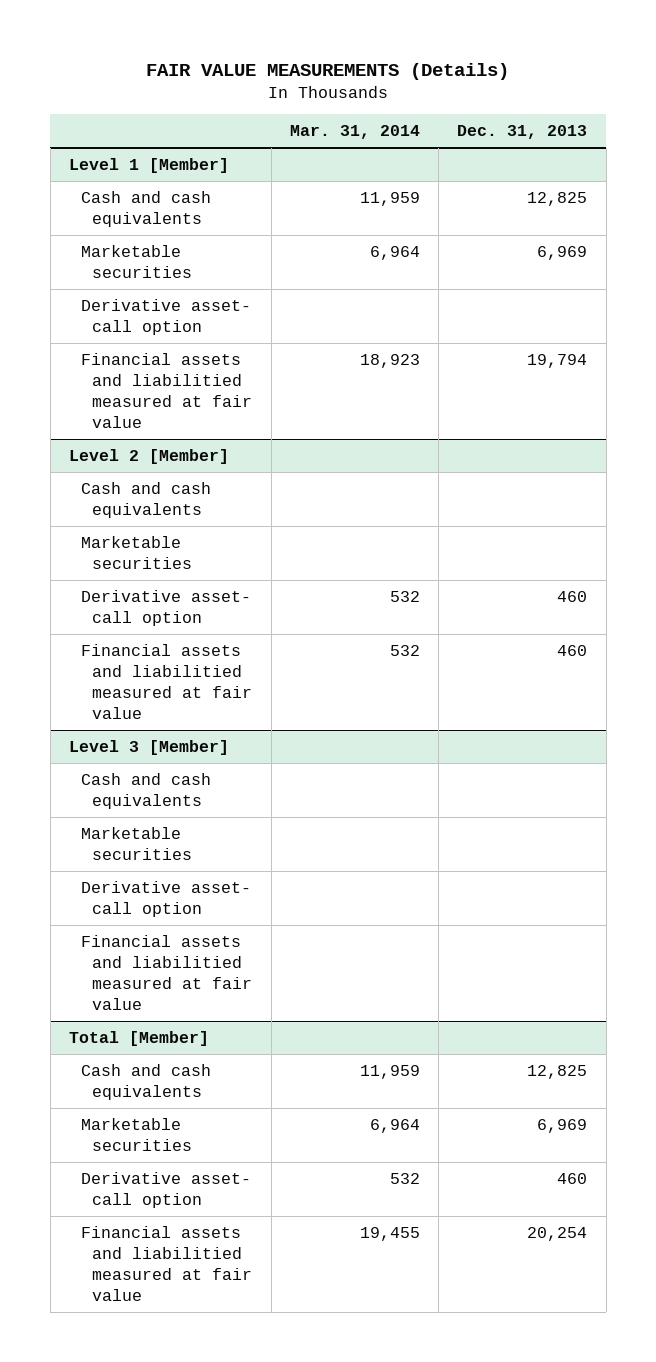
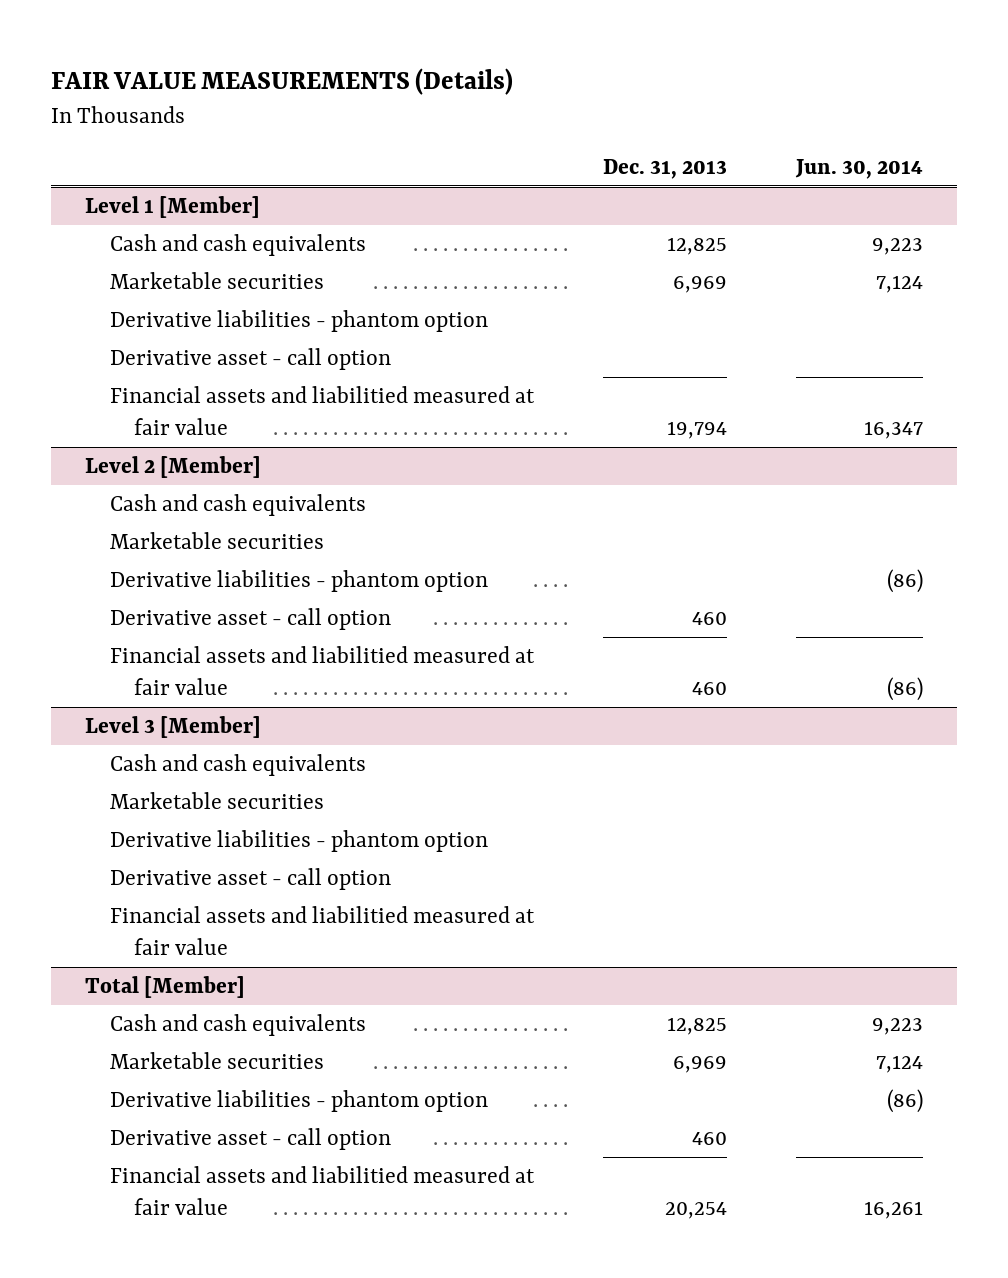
- | Mar. 31, 2014 | Dec. 31, 2013
+ | Dec. 31, 2013 | Jun. 30, 2014
@ Level 1 [Member]
- Derivative asset- call option
+ Derivative liabilities - phantom option
+ Derivative asset - call option
@ Level 2 [Member]
- Derivative asset- call option | 532 | 460
+ Derivative liabilities - phantom option | | (86)
+ Derivative asset - call option | 460 |
@ Level 3 [Member]
- Derivative asset- call option
+ Derivative liabilities - phantom option
+ Derivative asset - call option
@ Total [Member]
- Derivative asset- call option | 532 | 460
+ Derivative liabilities - phantom option | | (86)
+ Derivative asset - call option | 460 |

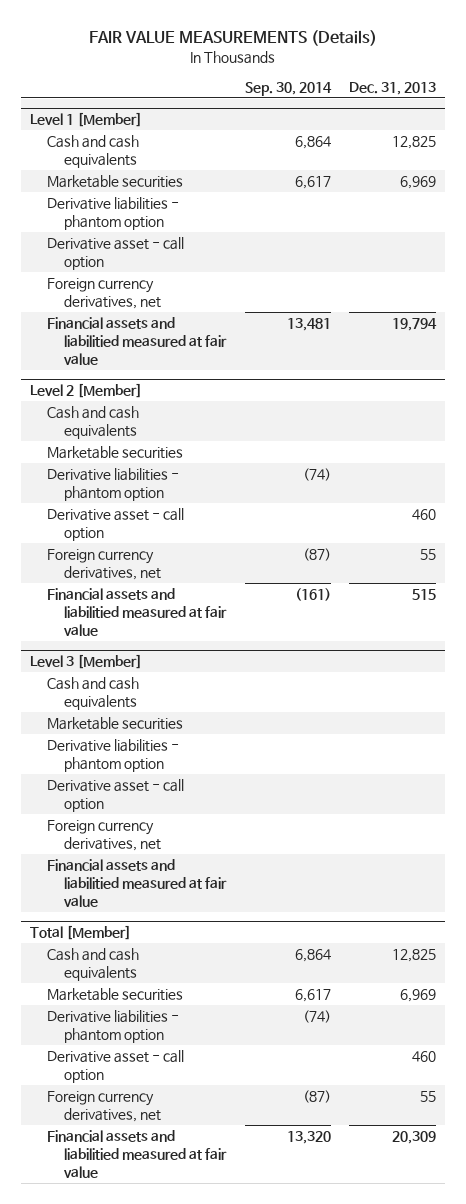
- | Dec. 31, 2013 | Jun. 30, 2014
+ | Sep. 30, 2014 | Dec. 31, 2013
@ Level 1 [Member]
+ Foreign currency derivatives, net
@ Level 2 [Member]
- Financial assets and liabilitied measured at fair value | 460 | (86)
+ Foreign currency derivatives, net | (87) | 55
+ Financial assets and liabilitied measured at fair value | (161) | 515
@ Level 3 [Member]
+ Foreign currency derivatives, net
@ Total [Member]
- Financial assets and liabilitied measured at fair value | 20,254 | 16,261
+ Foreign currency derivatives, net | (87) | 55
+ Financial assets and liabilitied measured at fair value | 13,320 | 20,309

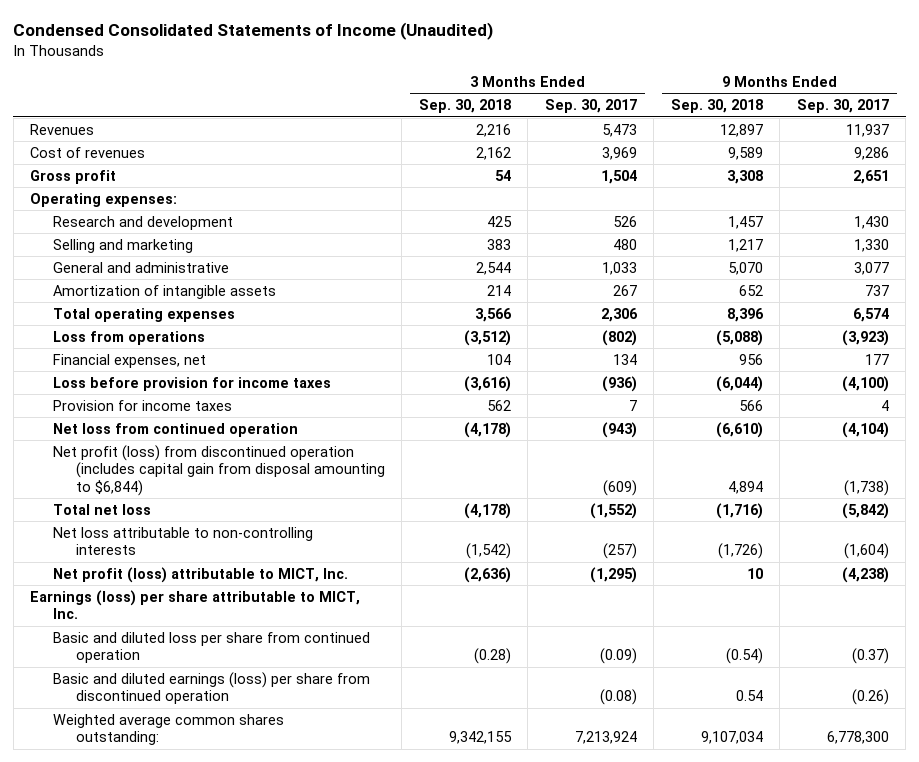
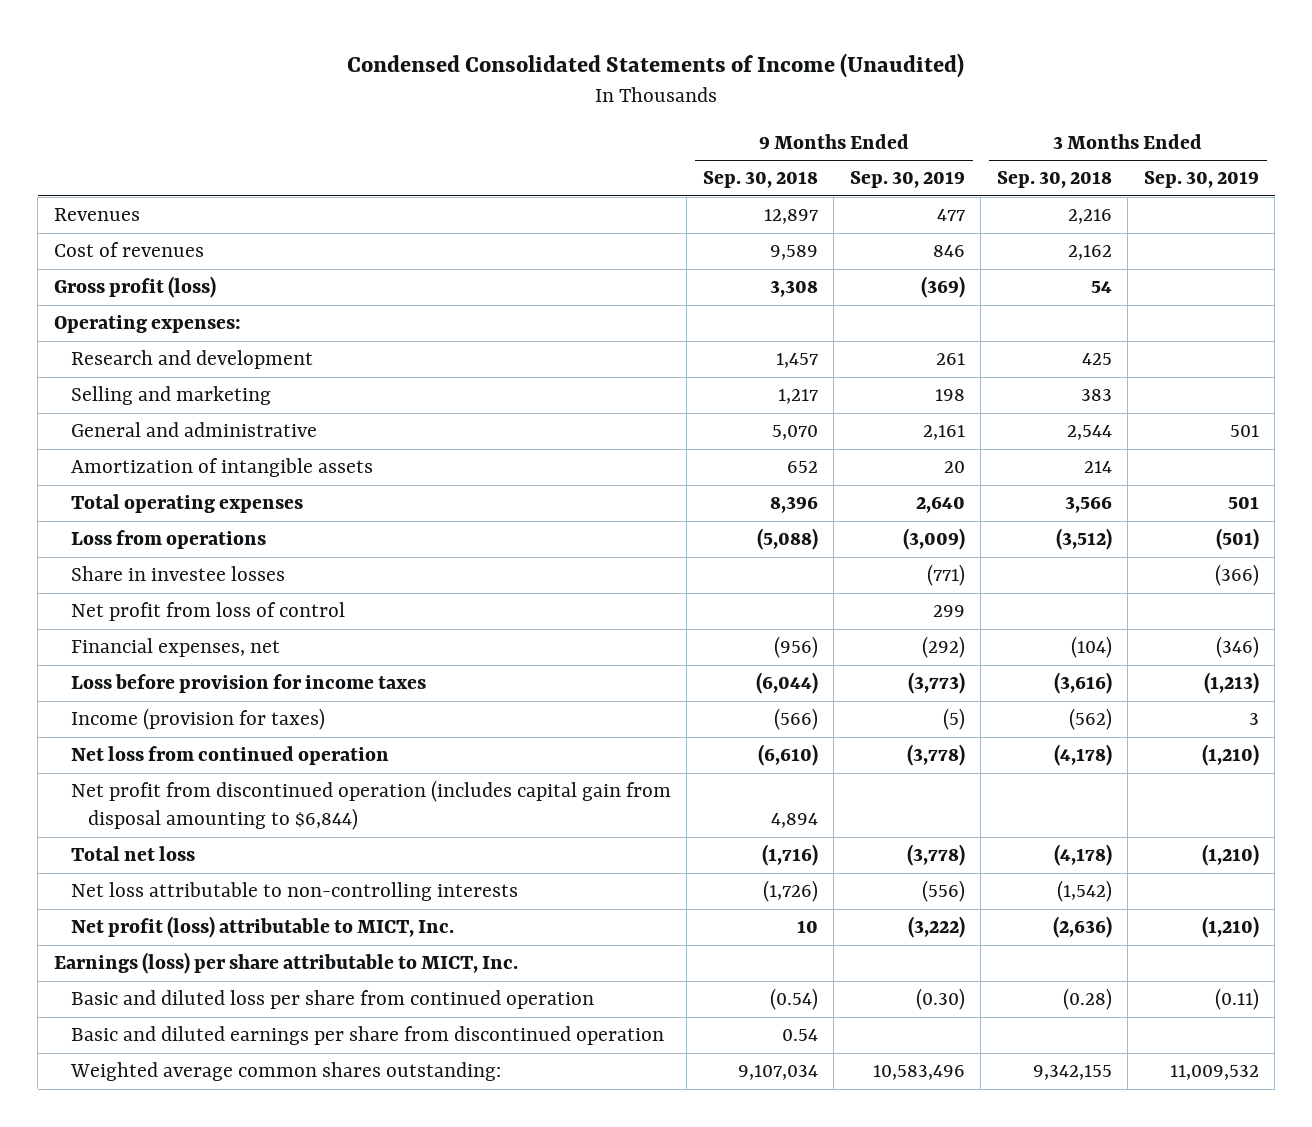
- | 3 Months Ended Sep. 30, 2018 | 3 Months Ended Sep. 30, 2017 | 9 Months Ended Sep. 30, 2018 | 9 Months Ended Sep. 30, 2017
+ | 9 Months Ended Sep. 30, 2018 | 9 Months Ended Sep. 30, 2019 | 3 Months Ended Sep. 30, 2018 | 3 Months Ended Sep. 30, 2019
- Gross profit | 54 | 1,504 | 3,308 | 2,651
+ Gross profit (loss) | 3,308 | (369) | 54 |
- Financial expenses, net | 104 | 134 | 956 | 177
+ Share in investee losses | | (771) | | (366)
+ Net profit from loss of control | | 299 | |
+ Financial expenses, net | (956) | (292) | (104) | (346)
- Provision for income taxes | 562 | 7 | 566 | 4
+ Income (provision for taxes) | (566) | (5) | (562) | 3
- Net profit (loss) from discontinued operation (includes capital gain from disposal amounting to $6,844) | | (609) | 4,894 | (1,738)
+ Net profit from discontinued operation (includes capital gain from disposal amounting to $6,844) | 4,894 | | |
- Basic and diluted earnings (loss) per share from discontinued operation | | (0.08) | 0.54 | (0.26)
+ Basic and diluted earnings per share from discontinued operation | 0.54 | | |

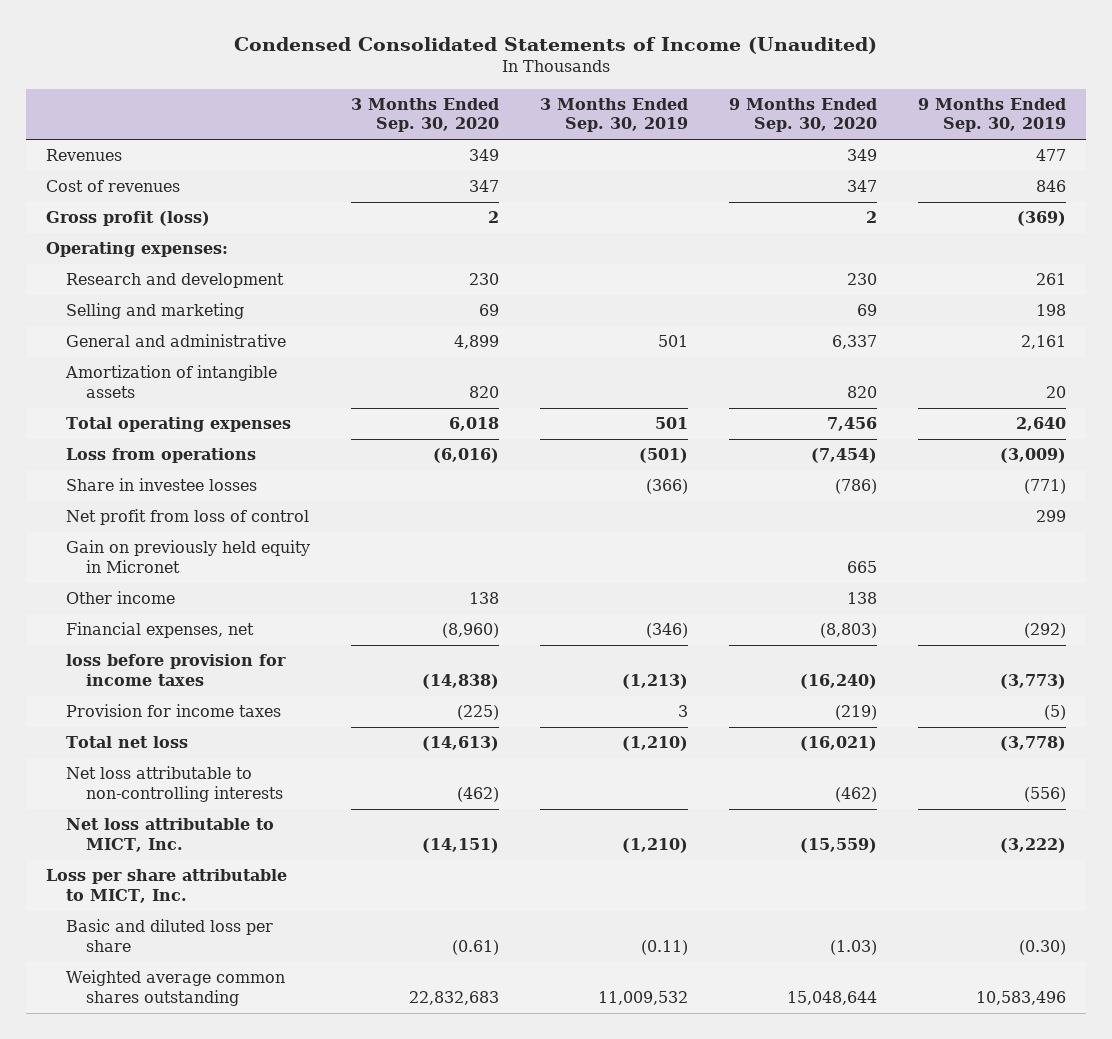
- | 9 Months Ended Sep. 30, 2018 | 9 Months Ended Sep. 30, 2019 | 3 Months Ended Sep. 30, 2018 | 3 Months Ended Sep. 30, 2019
+ | 3 Months Ended Sep. 30, 2020 | 3 Months Ended Sep. 30, 2019 | 9 Months Ended Sep. 30, 2020 | 9 Months Ended Sep. 30, 2019
+ Gain on previously held equity in Micronet | | | 665 |
+ Other income | 138 | | 138 |
- Loss before provision for income taxes | (6,044) | (3,773) | (3,616) | (1,213)
- Income (provision for taxes) | (566) | (5) | (562) | 3
- Net loss from continued operation | (6,610) | (3,778) | (4,178) | (1,210)
- Net profit from discontinued operation (includes capital gain from disposal amounting to $6,844) | 4,894 | | |
+ loss before provision for income taxes | (14,838) | (1,213) | (16,240) | (3,773)
+ Provision for income taxes | (225) | 3 | (219) | (5)
- Net profit (loss) attributable to MICT, Inc. | 10 | (3,222) | (2,636) | (1,210)
- Earnings (loss) per share attributable to MICT, Inc.
- Basic and diluted loss per share from continued operation | (0.54) | (0.30) | (0.28) | (0.11)
- Basic and diluted earnings per share from discontinued operation | 0.54 | | |
- Weighted average common shares outstanding: | 9,107,034 | 10,583,496 | 9,342,155 | 11,009,532
+ Net loss attributable to MICT, Inc. | (14,151) | (1,210) | (15,559) | (3,222)
+ Loss per share attributable to MICT, Inc.
+ Basic and diluted loss per share | (0.61) | (0.11) | (1.03) | (0.30)
+ Weighted average common shares outstanding | 22,832,683 | 11,009,532 | 15,048,644 | 10,583,496

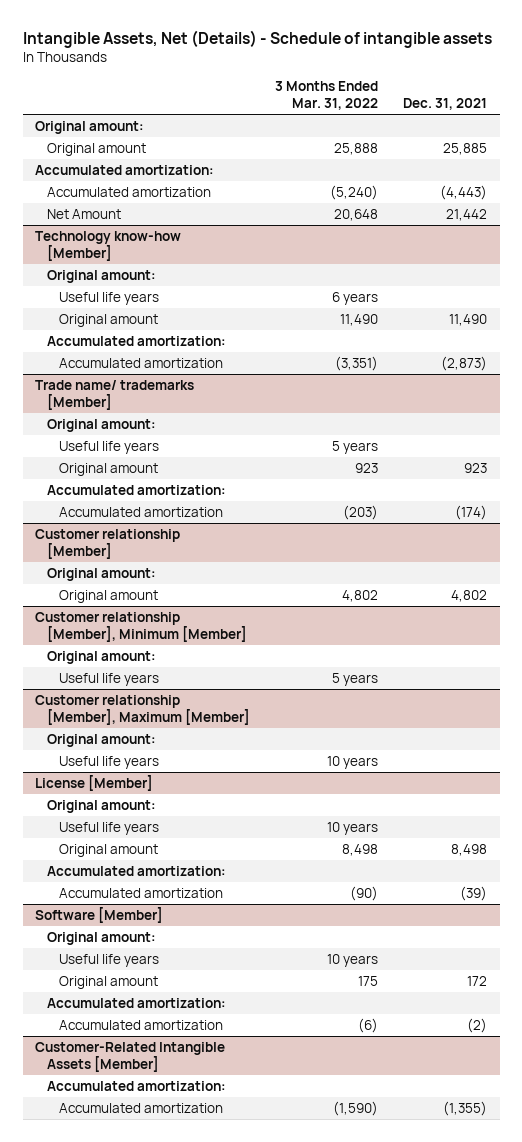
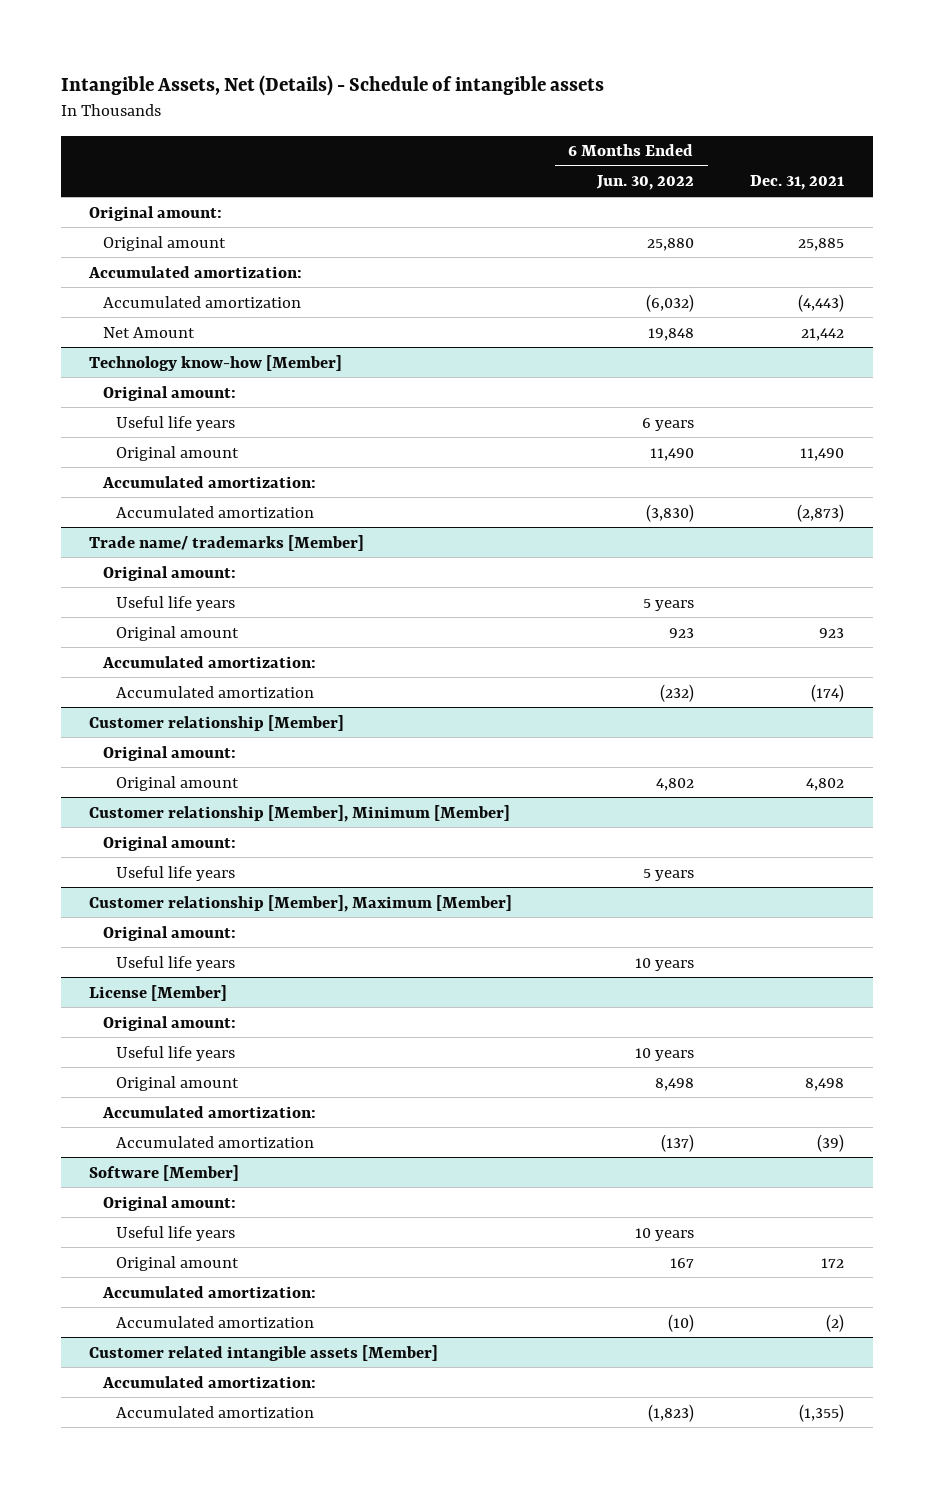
- | 3 Months Ended Mar. 31, 2022 | Dec. 31, 2021
+ | 6 Months Ended Jun. 30, 2022 | Dec. 31, 2021
- Customer-Related Intangible Assets [Member]
+ Customer related intangible assets [Member]

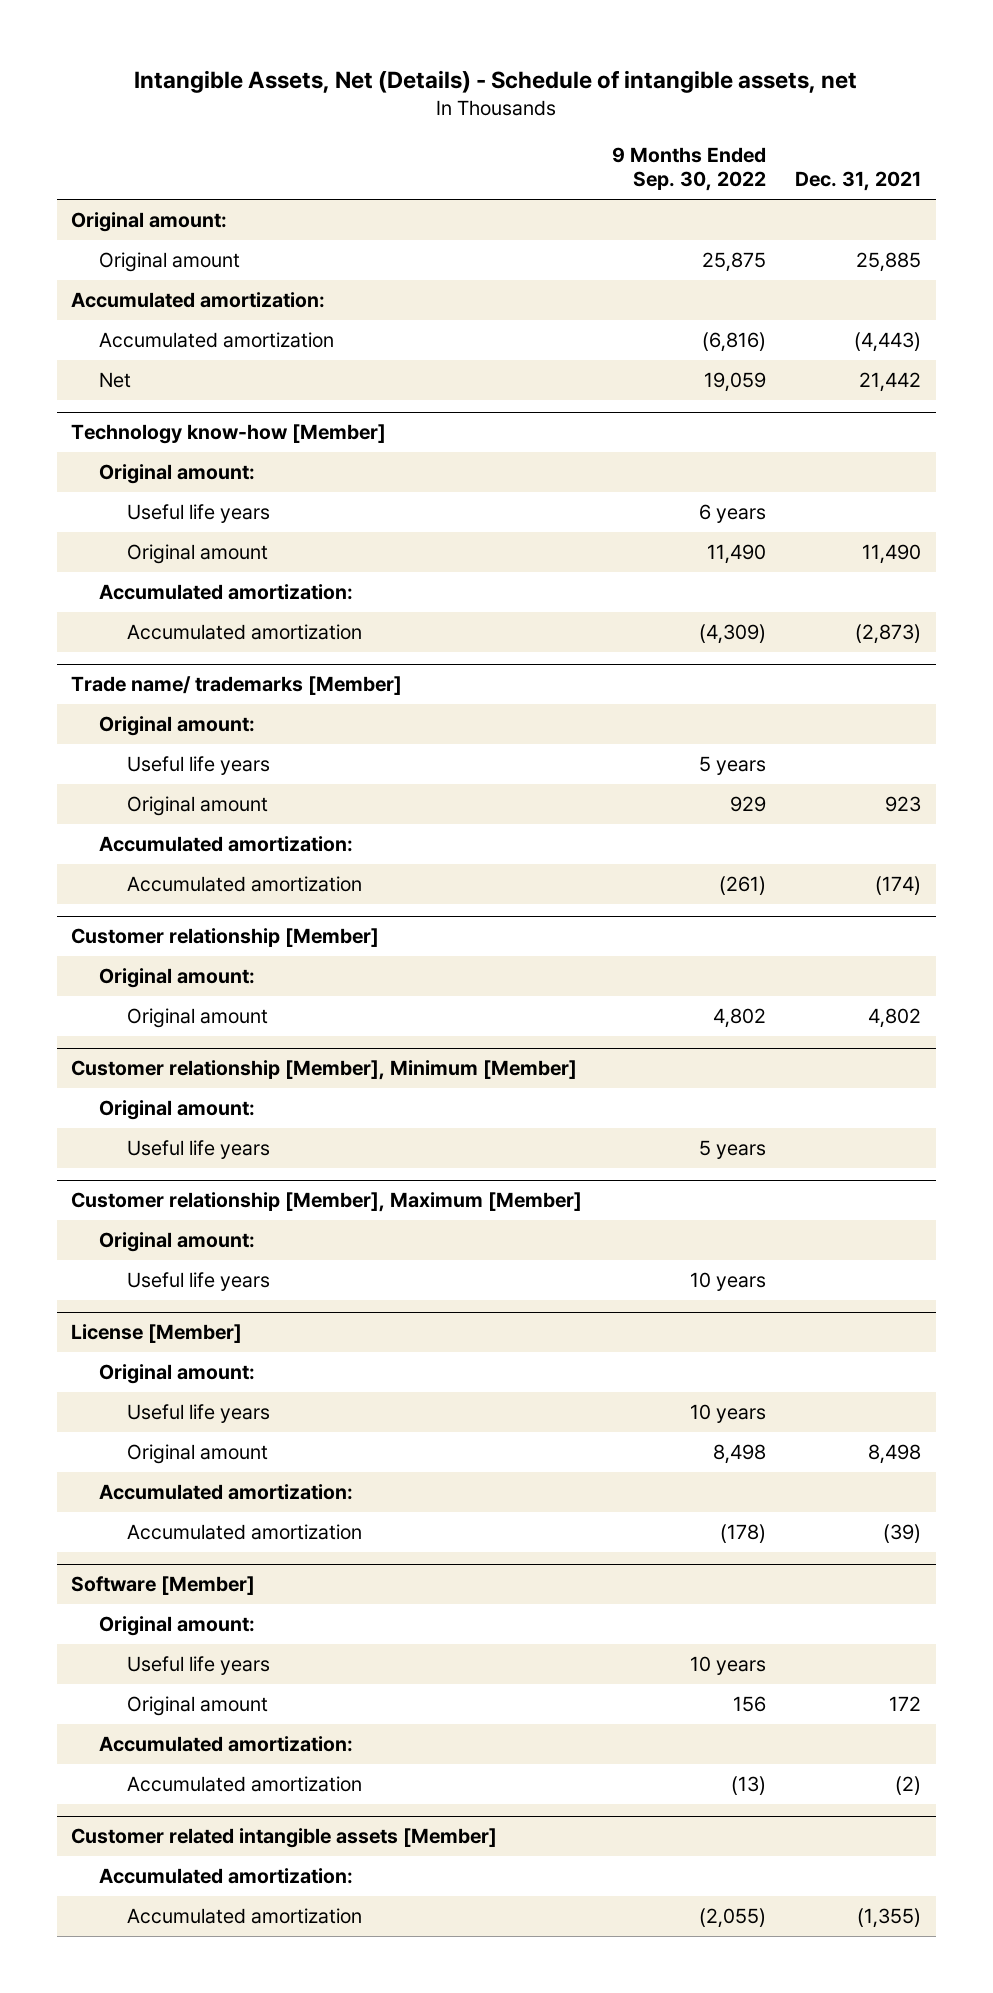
- Intangible Assets, Net (Details) - Schedule of intangible assets
+ Intangible Assets, Net (Details) - Schedule of intangible assets, net
- | 6 Months Ended Jun. 30, 2022 | Dec. 31, 2021
+ | 9 Months Ended Sep. 30, 2022 | Dec. 31, 2021
- Net Amount | 19,848 | 21,442
+ Net | 19,059 | 21,442

